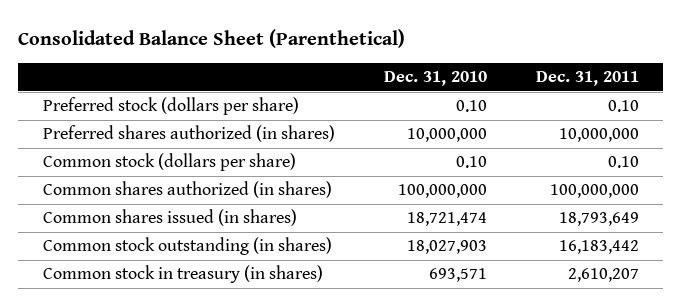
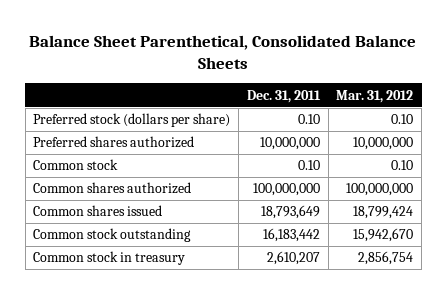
- Consolidated Balance Sheet (Parenthetical)
+ Balance Sheet Parenthetical, Consolidated Balance Sheets
- | Dec. 31, 2010 | Dec. 31, 2011
+ | Dec. 31, 2011 | Mar. 31, 2012
- Preferred shares authorized (in shares) | 10,000,000 | 10,000,000
- Common stock (dollars per share) | 0.10 | 0.10
- Common shares authorized (in shares) | 100,000,000 | 100,000,000
- Common shares issued (in shares) | 18,721,474 | 18,793,649
- Common stock outstanding (in shares) | 18,027,903 | 16,183,442
- Common stock in treasury (in shares) | 693,571 | 2,610,207
+ Preferred shares authorized | 10,000,000 | 10,000,000
+ Common stock | 0.10 | 0.10
+ Common shares authorized | 100,000,000 | 100,000,000
+ Common shares issued | 18,793,649 | 18,799,424
+ Common stock outstanding | 16,183,442 | 15,942,670
+ Common stock in treasury | 2,610,207 | 2,856,754

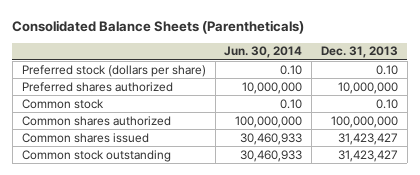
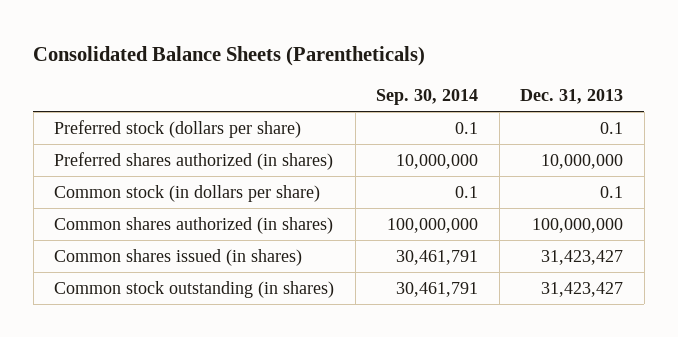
- | Jun. 30, 2014 | Dec. 31, 2013
+ | Sep. 30, 2014 | Dec. 31, 2013
- Preferred stock (dollars per share) | 0.10 | 0.10
- Preferred shares authorized | 10,000,000 | 10,000,000
- Common stock | 0.10 | 0.10
- Common shares authorized | 100,000,000 | 100,000,000
- Common shares issued | 30,460,933 | 31,423,427
- Common stock outstanding | 30,460,933 | 31,423,427
+ Preferred stock (dollars per share) | 0.1 | 0.1
+ Preferred shares authorized (in shares) | 10,000,000 | 10,000,000
+ Common stock (in dollars per share) | 0.1 | 0.1
+ Common shares authorized (in shares) | 100,000,000 | 100,000,000
+ Common shares issued (in shares) | 30,461,791 | 31,423,427
+ Common stock outstanding (in shares) | 30,461,791 | 31,423,427

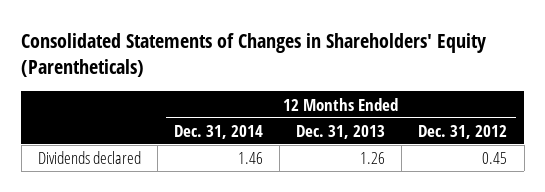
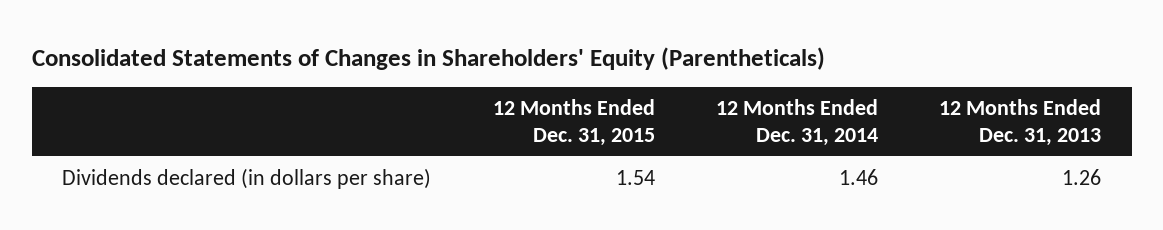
- | 12 Months Ended Dec. 31, 2014 | 12 Months Ended Dec. 31, 2013 | 12 Months Ended Dec. 31, 2012
+ | 12 Months Ended Dec. 31, 2015 | 12 Months Ended Dec. 31, 2014 | 12 Months Ended Dec. 31, 2013
- Dividends declared | 1.46 | 1.26 | 0.45
+ Dividends declared (in dollars per share) | 1.54 | 1.46 | 1.26

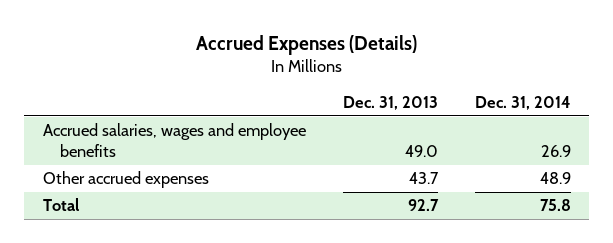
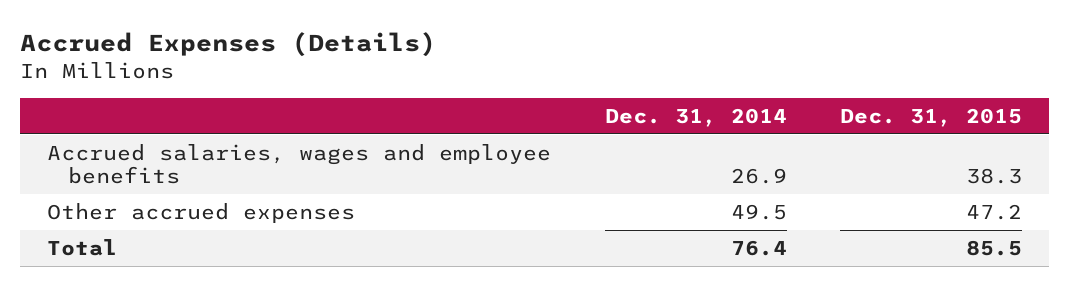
- | Dec. 31, 2013 | Dec. 31, 2014
+ | Dec. 31, 2014 | Dec. 31, 2015
- Other accrued expenses | 43.7 | 48.9
- Total | 92.7 | 75.8
+ Other accrued expenses | 49.5 | 47.2
+ Total | 76.4 | 85.5

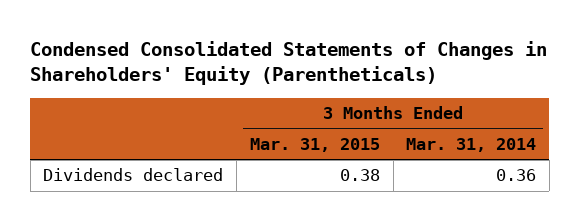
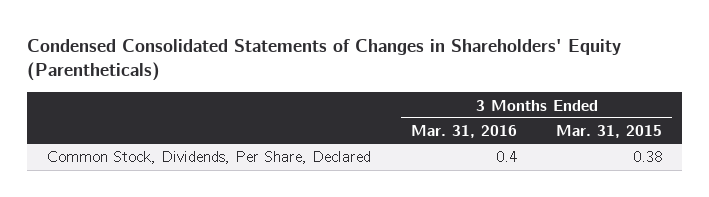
- | 3 Months Ended Mar. 31, 2015 | 3 Months Ended Mar. 31, 2014
+ | 3 Months Ended Mar. 31, 2016 | 3 Months Ended Mar. 31, 2015
- Dividends declared | 0.38 | 0.36
+ Common Stock, Dividends, Per Share, Declared | 0.4 | 0.38

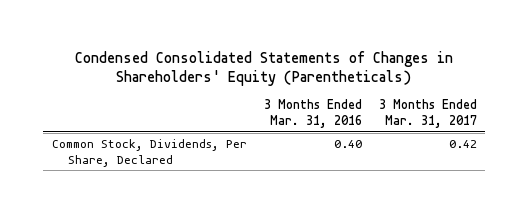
- | 3 Months Ended Mar. 31, 2016 | 3 Months Ended Mar. 31, 2015
+ | 3 Months Ended Mar. 31, 2016 | 3 Months Ended Mar. 31, 2017
- Common Stock, Dividends, Per Share, Declared | 0.4 | 0.38
+ Common Stock, Dividends, Per Share, Declared | 0.40 | 0.42

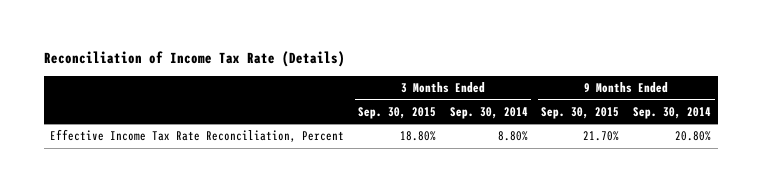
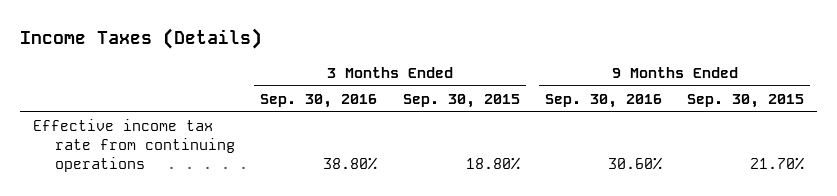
- Reconciliation of Income Tax Rate (Details)
+ Income Taxes (Details)
- | 3 Months Ended Sep. 30, 2015 | 3 Months Ended Sep. 30, 2014 | 9 Months Ended Sep. 30, 2015 | 9 Months Ended Sep. 30, 2014
+ | 3 Months Ended Sep. 30, 2016 | 3 Months Ended Sep. 30, 2015 | 9 Months Ended Sep. 30, 2016 | 9 Months Ended Sep. 30, 2015
- Effective Income Tax Rate Reconciliation, Percent | 18.80% | 8.80% | 21.70% | 20.80%
+ Effective income tax rate from continuing operations | 38.80% | 18.80% | 30.60% | 21.70%

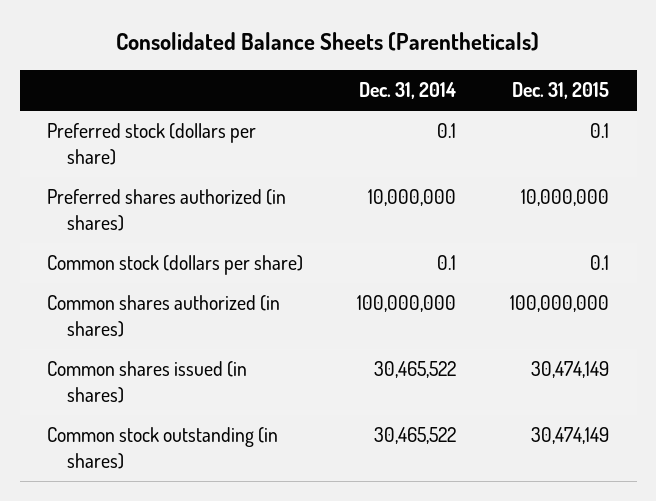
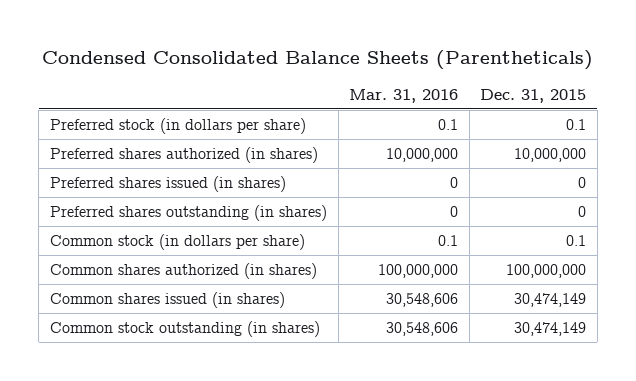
- Consolidated Balance Sheets (Parentheticals)
+ Condensed Consolidated Balance Sheets (Parentheticals)
- | Dec. 31, 2014 | Dec. 31, 2015
+ | Mar. 31, 2016 | Dec. 31, 2015
- Preferred stock (dollars per share) | 0.1 | 0.1
+ Preferred stock (in dollars per share) | 0.1 | 0.1
- Common stock (dollars per share) | 0.1 | 0.1
+ Preferred shares issued (in shares) | 0 | 0
+ Preferred shares outstanding (in shares) | 0 | 0
+ Common stock (in dollars per share) | 0.1 | 0.1

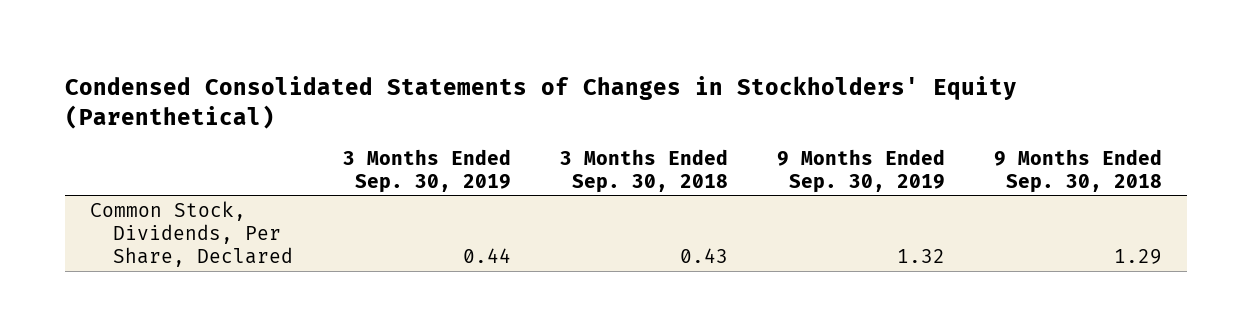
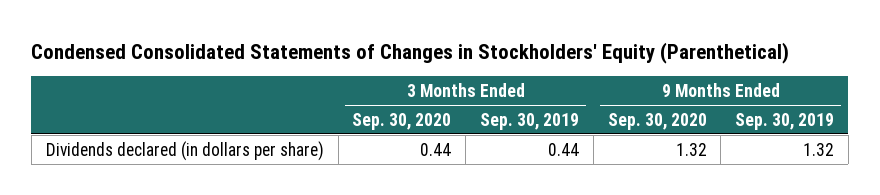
- | 3 Months Ended Sep. 30, 2019 | 3 Months Ended Sep. 30, 2018 | 9 Months Ended Sep. 30, 2019 | 9 Months Ended Sep. 30, 2018
+ | 3 Months Ended Sep. 30, 2020 | 3 Months Ended Sep. 30, 2019 | 9 Months Ended Sep. 30, 2020 | 9 Months Ended Sep. 30, 2019
- Common Stock, Dividends, Per Share, Declared | 0.44 | 0.43 | 1.32 | 1.29
+ Dividends declared (in dollars per share) | 0.44 | 0.44 | 1.32 | 1.32

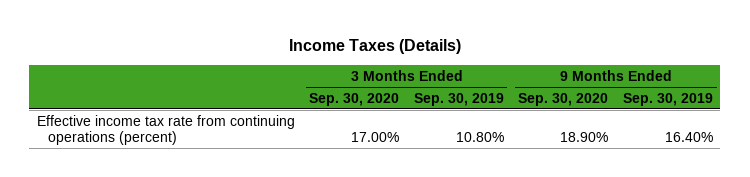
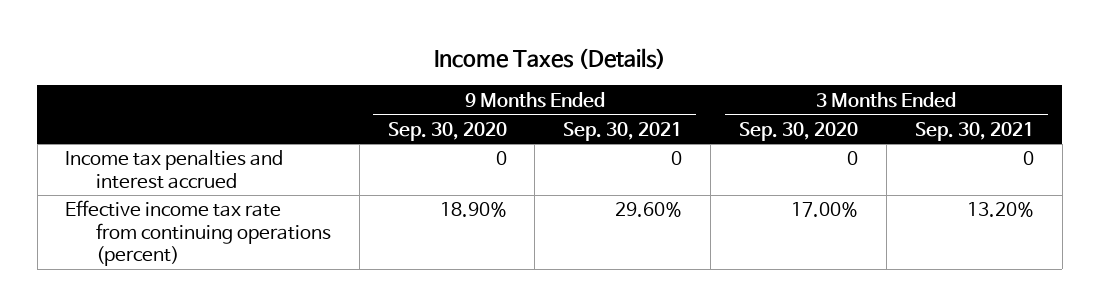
- | 3 Months Ended Sep. 30, 2020 | 3 Months Ended Sep. 30, 2019 | 9 Months Ended Sep. 30, 2020 | 9 Months Ended Sep. 30, 2019
+ | 9 Months Ended Sep. 30, 2020 | 9 Months Ended Sep. 30, 2021 | 3 Months Ended Sep. 30, 2020 | 3 Months Ended Sep. 30, 2021
+ Income tax penalties and interest accrued | 0 | 0 | 0 | 0

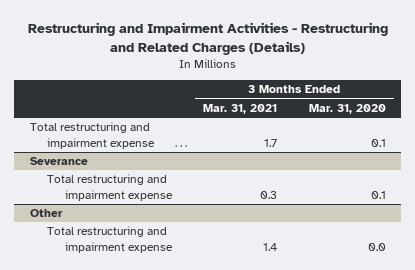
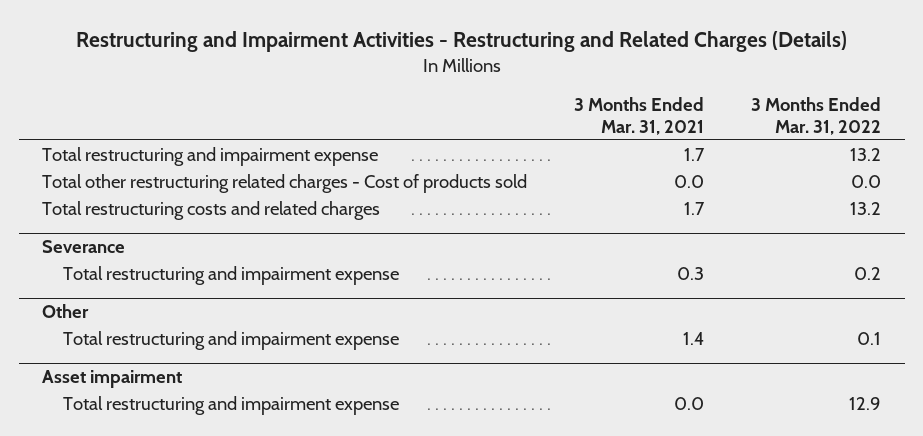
- | 3 Months Ended Mar. 31, 2021 | 3 Months Ended Mar. 31, 2020
+ | 3 Months Ended Mar. 31, 2021 | 3 Months Ended Mar. 31, 2022
+ Total other restructuring related charges - Cost of products sold | 0.0 | 0.0
+ Total restructuring costs and related charges | 1.7 | 13.2
+ Asset impairment
+ Total restructuring and impairment expense | 0.0 | 12.9

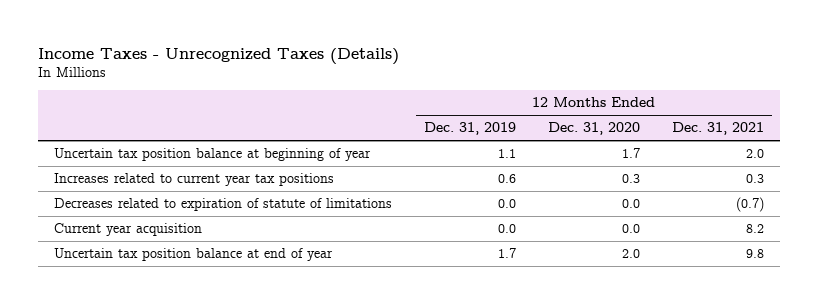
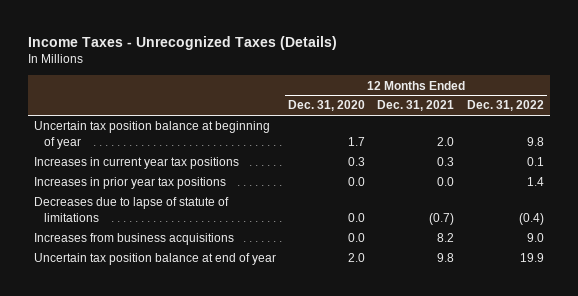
- | 12 Months Ended Dec. 31, 2019 | 12 Months Ended Dec. 31, 2020 | 12 Months Ended Dec. 31, 2021
+ | 12 Months Ended Dec. 31, 2020 | 12 Months Ended Dec. 31, 2021 | 12 Months Ended Dec. 31, 2022
- Increases related to current year tax positions | 0.6 | 0.3 | 0.3
- Decreases related to expiration of statute of limitations | 0.0 | 0.0 | (0.7)
- Current year acquisition | 0.0 | 0.0 | 8.2
+ Increases in current year tax positions | 0.3 | 0.3 | 0.1
+ Increases in prior year tax positions | 0.0 | 0.0 | 1.4
+ Decreases due to lapse of statute of limitations | 0.0 | (0.7) | (0.4)
+ Increases from business acquisitions | 0.0 | 8.2 | 9.0

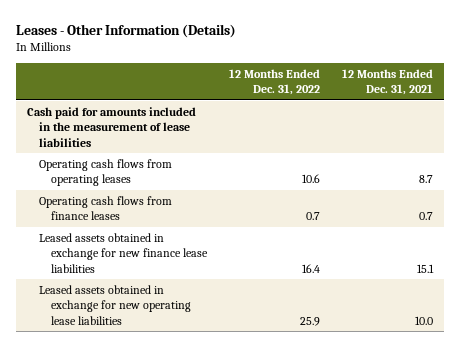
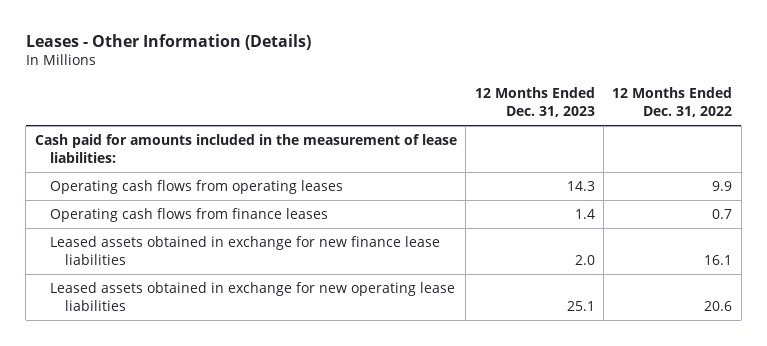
- | 12 Months Ended Dec. 31, 2022 | 12 Months Ended Dec. 31, 2021
+ | 12 Months Ended Dec. 31, 2023 | 12 Months Ended Dec. 31, 2022
- Cash paid for amounts included in the measurement of lease liabilities
- Operating cash flows from operating leases | 10.6 | 8.7
+ Cash paid for amounts included in the measurement of lease liabilities:
+ Operating cash flows from operating leases | 14.3 | 9.9
- Leased assets obtained in exchange for new finance lease liabilities | 16.4 | 15.1
- Leased assets obtained in exchange for new operating lease liabilities | 25.9 | 10.0
+ Leased assets obtained in exchange for new finance lease liabilities | 2.0 | 16.1
+ Leased assets obtained in exchange for new operating lease liabilities | 25.1 | 20.6

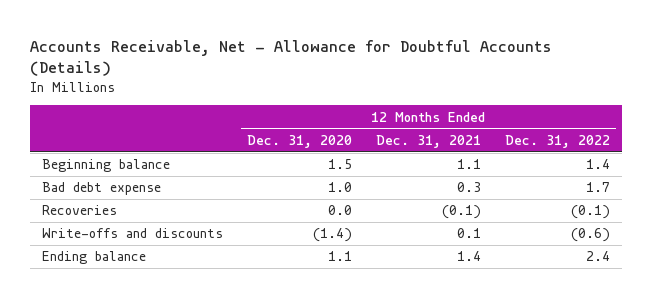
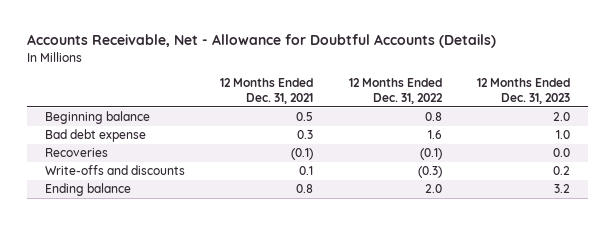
- | 12 Months Ended Dec. 31, 2020 | 12 Months Ended Dec. 31, 2021 | 12 Months Ended Dec. 31, 2022
+ | 12 Months Ended Dec. 31, 2021 | 12 Months Ended Dec. 31, 2022 | 12 Months Ended Dec. 31, 2023
- Beginning balance | 1.5 | 1.1 | 1.4
- Bad debt expense | 1.0 | 0.3 | 1.7
+ Beginning balance | 0.5 | 0.8 | 2.0
+ Bad debt expense | 0.3 | 1.6 | 1.0
- Write-offs and discounts | (1.4) | 0.1 | (0.6)
- Ending balance | 1.1 | 1.4 | 2.4
+ Write-offs and discounts | 0.1 | (0.3) | 0.2
+ Ending balance | 0.8 | 2.0 | 3.2

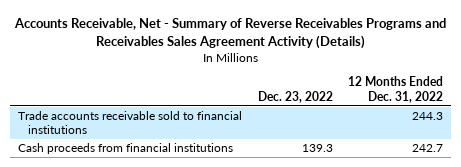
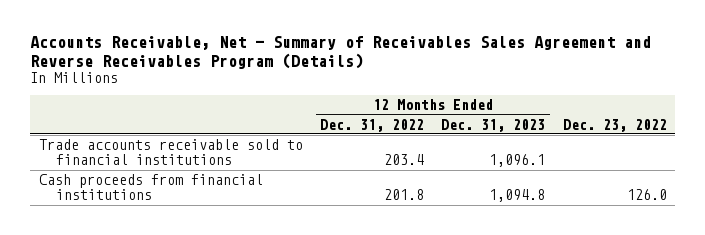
- Accounts Receivable, Net - Summary of Reverse Receivables Programs and Receivables Sales Agreement Activity (Details)
+ Accounts Receivable, Net - Summary of Receivables Sales Agreement and Reverse Receivables Program (Details)
- | Dec. 23, 2022 | 12 Months Ended Dec. 31, 2022
+ | 12 Months Ended Dec. 31, 2022 | 12 Months Ended Dec. 31, 2023 | Dec. 23, 2022
- Trade accounts receivable sold to financial institutions | | 244.3
- Cash proceeds from financial institutions | 139.3 | 242.7
+ Trade accounts receivable sold to financial institutions | 203.4 | 1,096.1 |
+ Cash proceeds from financial institutions | 201.8 | 1,094.8 | 126.0

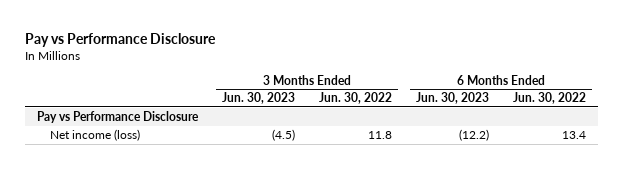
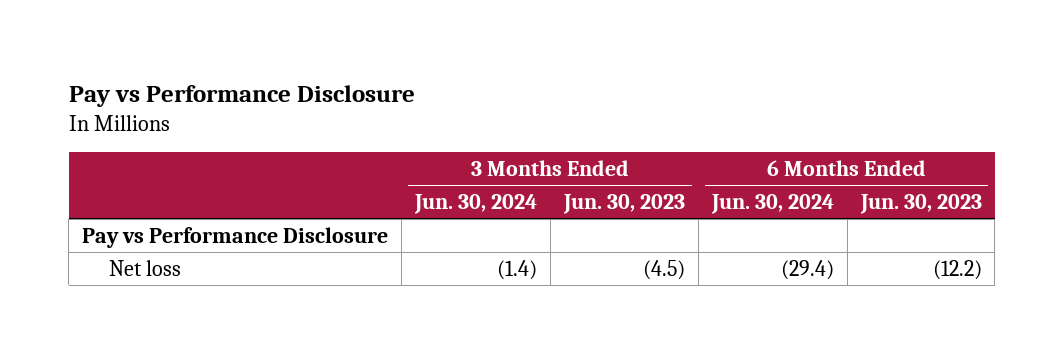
- | 3 Months Ended Jun. 30, 2023 | 3 Months Ended Jun. 30, 2022 | 6 Months Ended Jun. 30, 2023 | 6 Months Ended Jun. 30, 2022
+ | 3 Months Ended Jun. 30, 2024 | 3 Months Ended Jun. 30, 2023 | 6 Months Ended Jun. 30, 2024 | 6 Months Ended Jun. 30, 2023
- Net income (loss) | (4.5) | 11.8 | (12.2) | 13.4
+ Net loss | (1.4) | (4.5) | (29.4) | (12.2)

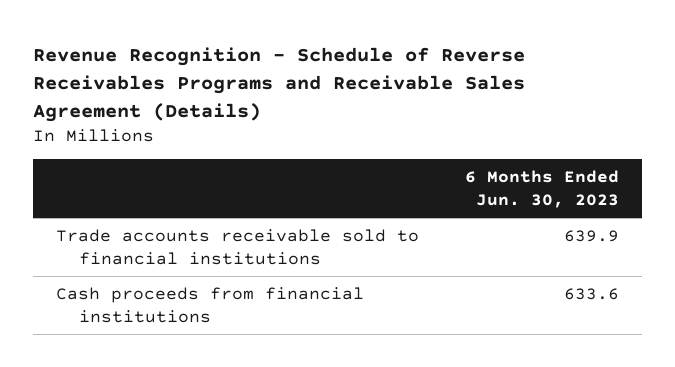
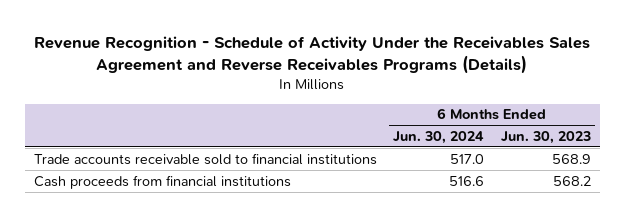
- Revenue Recognition - Schedule of Reverse Receivables Programs and Receivable Sales Agreement (Details)
+ Revenue Recognition - Schedule of Activity Under the Receivables Sales Agreement and Reverse Receivables Programs (Details)
- | 6 Months Ended Jun. 30, 2023
+ | 6 Months Ended Jun. 30, 2024 | 6 Months Ended Jun. 30, 2023
- Trade accounts receivable sold to financial institutions | 639.9
- Cash proceeds from financial institutions | 633.6
+ Trade accounts receivable sold to financial institutions | 517.0 | 568.9
+ Cash proceeds from financial institutions | 516.6 | 568.2

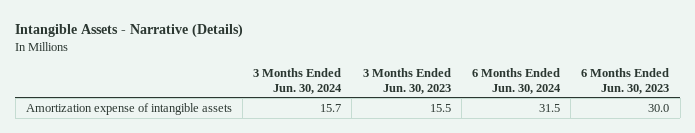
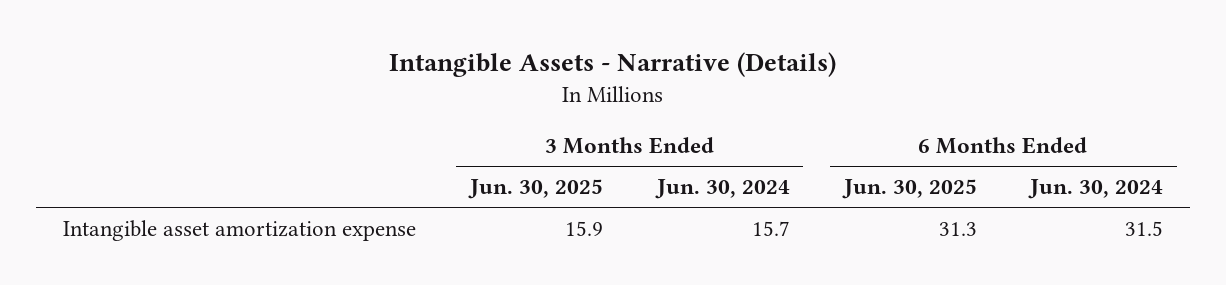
- | 3 Months Ended Jun. 30, 2024 | 3 Months Ended Jun. 30, 2023 | 6 Months Ended Jun. 30, 2024 | 6 Months Ended Jun. 30, 2023
+ | 3 Months Ended Jun. 30, 2025 | 3 Months Ended Jun. 30, 2024 | 6 Months Ended Jun. 30, 2025 | 6 Months Ended Jun. 30, 2024
- Amortization expense of intangible assets | 15.7 | 15.5 | 31.5 | 30.0
+ Intangible asset amortization expense | 15.9 | 15.7 | 31.3 | 31.5

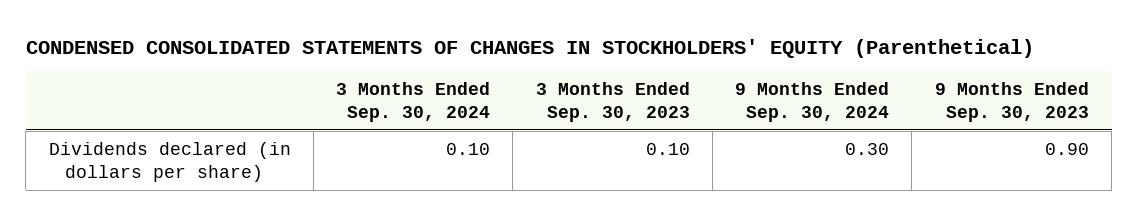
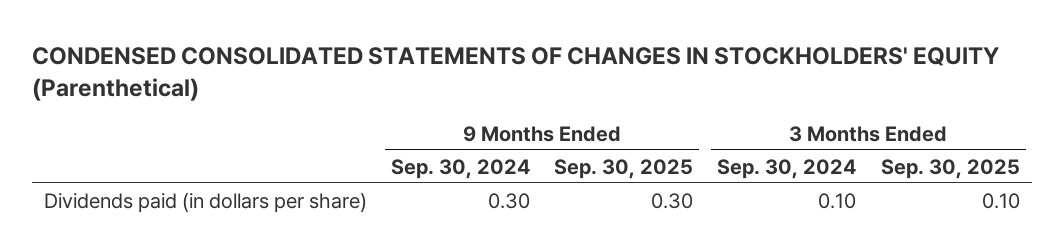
- | 3 Months Ended Sep. 30, 2024 | 3 Months Ended Sep. 30, 2023 | 9 Months Ended Sep. 30, 2024 | 9 Months Ended Sep. 30, 2023
+ | 9 Months Ended Sep. 30, 2024 | 9 Months Ended Sep. 30, 2025 | 3 Months Ended Sep. 30, 2024 | 3 Months Ended Sep. 30, 2025
- Dividends declared (in dollars per share) | 0.10 | 0.10 | 0.30 | 0.90
+ Dividends paid (in dollars per share) | 0.30 | 0.30 | 0.10 | 0.10

